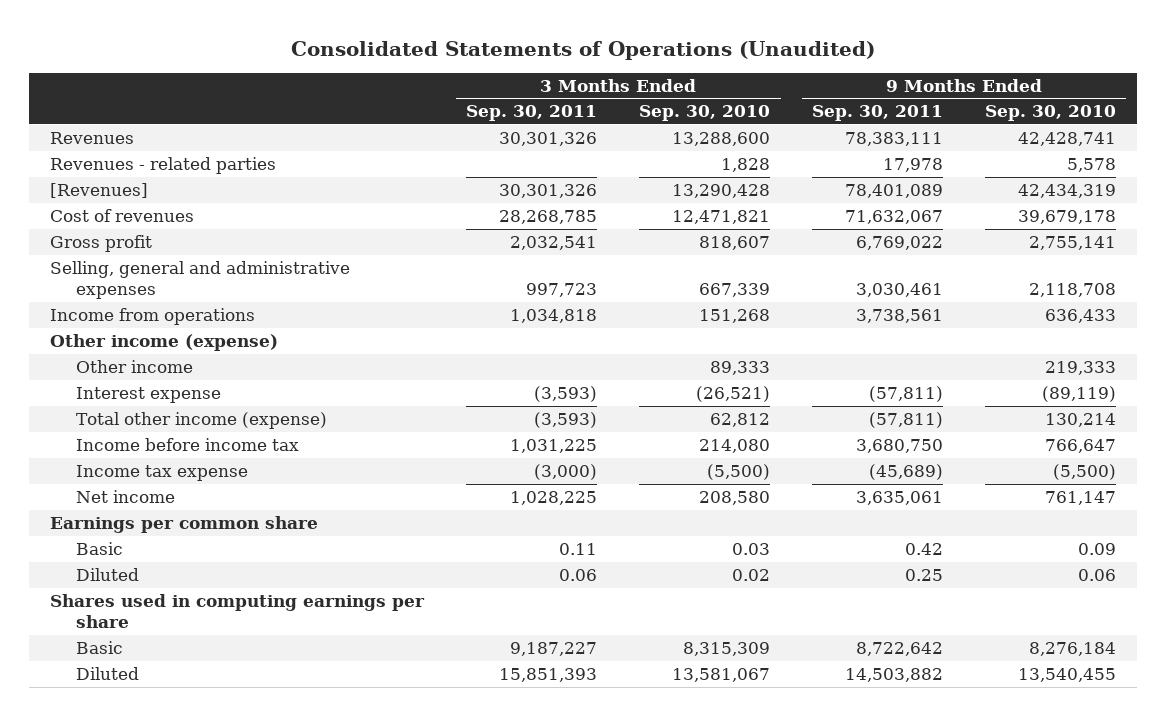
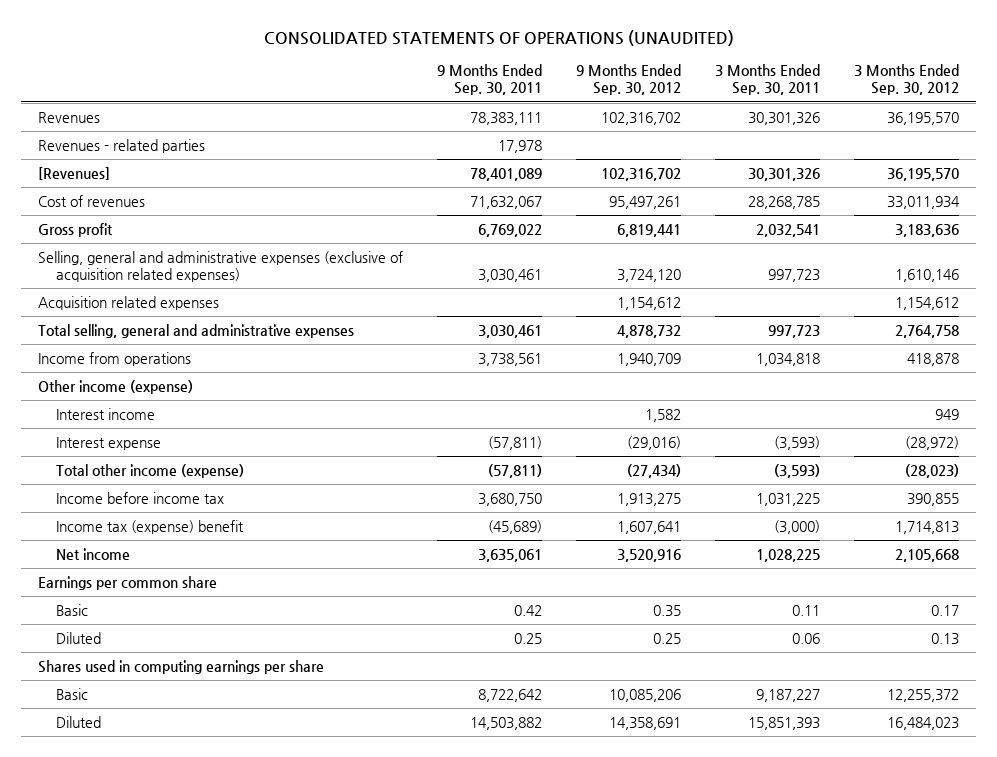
- Consolidated Statements of Operations (Unaudited)
+ CONSOLIDATED STATEMENTS OF OPERATIONS (UNAUDITED)
- | 3 Months Ended Sep. 30, 2011 | 3 Months Ended Sep. 30, 2010 | 9 Months Ended Sep. 30, 2011 | 9 Months Ended Sep. 30, 2010
+ | 9 Months Ended Sep. 30, 2011 | 9 Months Ended Sep. 30, 2012 | 3 Months Ended Sep. 30, 2011 | 3 Months Ended Sep. 30, 2012
- Selling, general and administrative expenses | 997,723 | 667,339 | 3,030,461 | 2,118,708
+ Selling, general and administrative expenses (exclusive of acquisition related expenses) | 3,030,461 | 3,724,120 | 997,723 | 1,610,146
+ Acquisition related expenses | | 1,154,612 | | 1,154,612
+ Total selling, general and administrative expenses | 3,030,461 | 4,878,732 | 997,723 | 2,764,758
- Other income | | 89,333 | | 219,333
+ Interest income | | 1,582 | | 949
- Income tax expense | (3,000) | (5,500) | (45,689) | (5,500)
+ Income tax (expense) benefit | (45,689) | 1,607,641 | (3,000) | 1,714,813

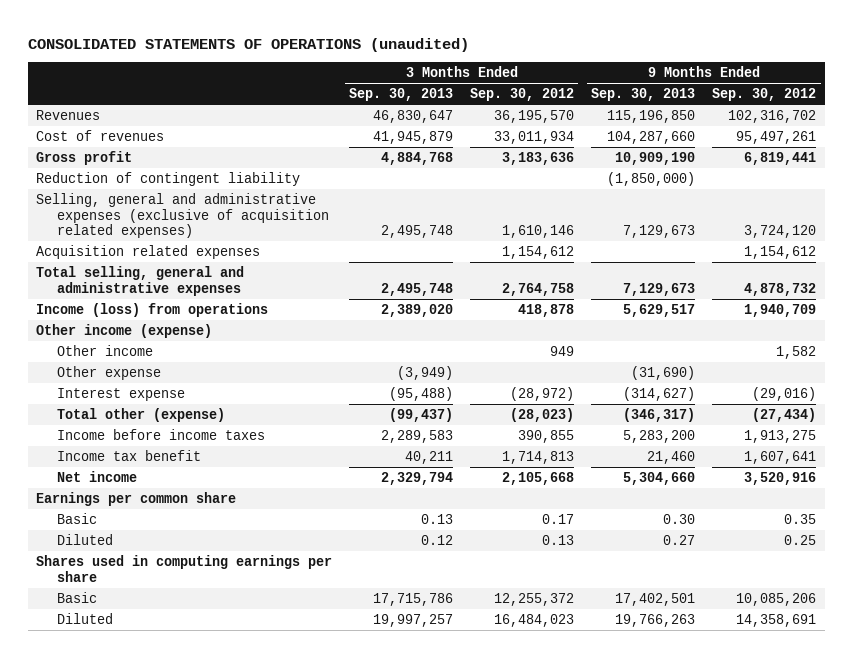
- CONSOLIDATED STATEMENTS OF OPERATIONS (UNAUDITED)
+ CONSOLIDATED STATEMENTS OF OPERATIONS (unaudited)
- | 9 Months Ended Sep. 30, 2011 | 9 Months Ended Sep. 30, 2012 | 3 Months Ended Sep. 30, 2011 | 3 Months Ended Sep. 30, 2012
+ | 3 Months Ended Sep. 30, 2013 | 3 Months Ended Sep. 30, 2012 | 9 Months Ended Sep. 30, 2013 | 9 Months Ended Sep. 30, 2012
- Revenues - related parties | 17,978 | | |
- [Revenues] | 78,401,089 | 102,316,702 | 30,301,326 | 36,195,570
+ Reduction of contingent liability | | | (1,850,000) |
- Income from operations | 3,738,561 | 1,940,709 | 1,034,818 | 418,878
+ Income (loss) from operations | 2,389,020 | 418,878 | 5,629,517 | 1,940,709
- Interest income | | 1,582 | | 949
+ Other income | | 949 | | 1,582
+ Other expense | (3,949) | | (31,690) |
- Total other income (expense) | (57,811) | (27,434) | (3,593) | (28,023)
- Income before income tax | 3,680,750 | 1,913,275 | 1,031,225 | 390,855
- Income tax (expense) benefit | (45,689) | 1,607,641 | (3,000) | 1,714,813
+ Total other (expense) | (99,437) | (28,023) | (346,317) | (27,434)
+ Income before income taxes | 2,289,583 | 390,855 | 5,283,200 | 1,913,275
+ Income tax benefit | 40,211 | 1,714,813 | 21,460 | 1,607,641

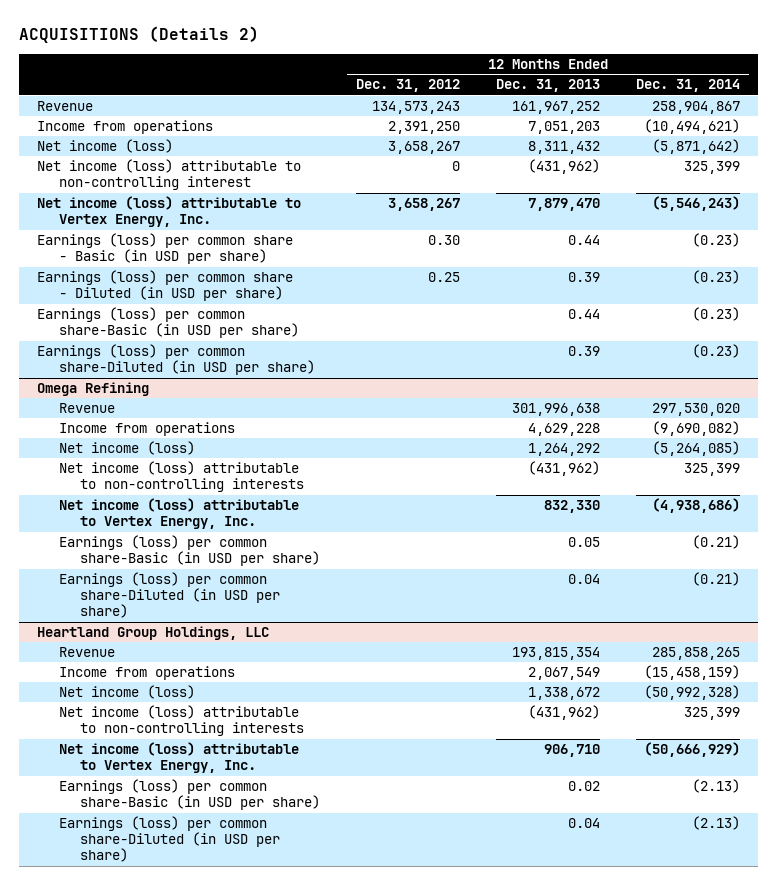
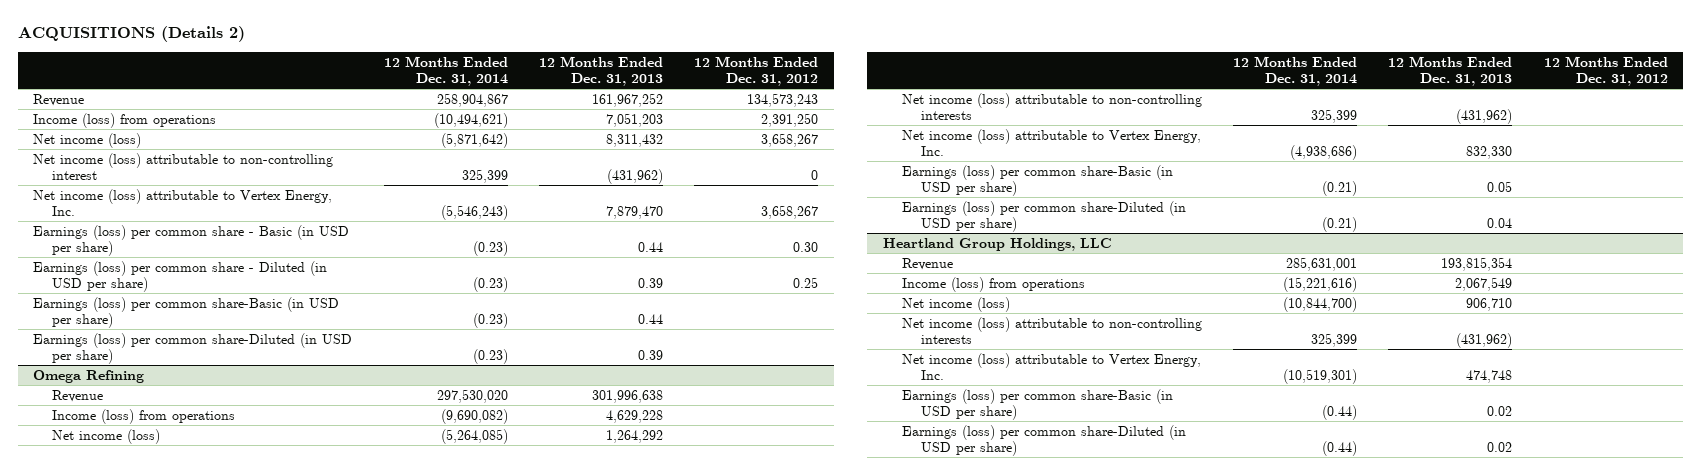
- | 12 Months Ended Dec. 31, 2012 | 12 Months Ended Dec. 31, 2013 | 12 Months Ended Dec. 31, 2014
+ | 12 Months Ended Dec. 31, 2014 | 12 Months Ended Dec. 31, 2013 | 12 Months Ended Dec. 31, 2012
- Income from operations | 2,391,250 | 7,051,203 | (10,494,621)
+ Income (loss) from operations | (10,494,621) | 7,051,203 | 2,391,250
@ Omega Refining
- Income from operations | | 4,629,228 | (9,690,082)
+ Income (loss) from operations | (9,690,082) | 4,629,228 |
@ Heartland Group Holdings, LLC
- Revenue | | 193,815,354 | 285,858,265
- Income from operations | | 2,067,549 | (15,458,159)
- Net income (loss) | | 1,338,672 | (50,992,328)
+ Revenue | 285,631,001 | 193,815,354 |
+ Income (loss) from operations | (15,221,616) | 2,067,549 |
+ Net income (loss) | (10,844,700) | 906,710 |
- Net income (loss) attributable to Vertex Energy, Inc. | | 906,710 | (50,666,929)
- Earnings (loss) per common share-Basic (in USD per share) | | 0.02 | (2.13)
- Earnings (loss) per common share-Diluted (in USD per share) | | 0.04 | (2.13)
+ Net income (loss) attributable to Vertex Energy, Inc. | (10,519,301) | 474,748 |
+ Earnings (loss) per common share-Basic (in USD per share) | (0.44) | 0.02 |
+ Earnings (loss) per common share-Diluted (in USD per share) | (0.44) | 0.02 |

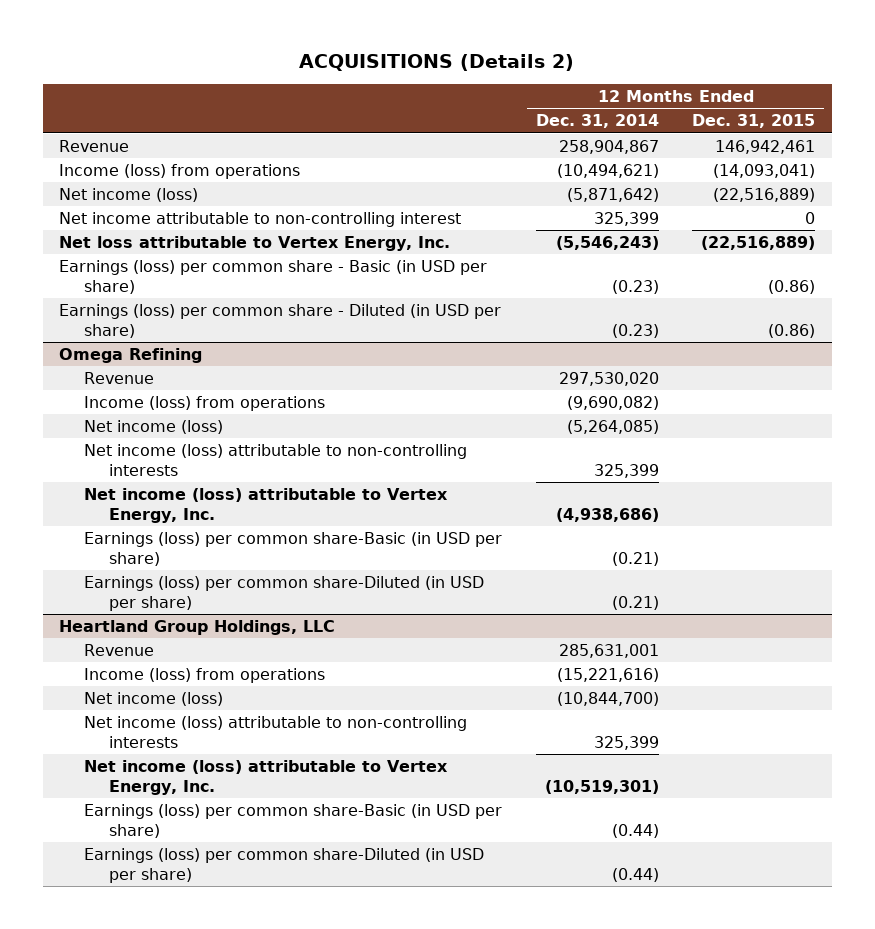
- | 12 Months Ended Dec. 31, 2014 | 12 Months Ended Dec. 31, 2013 | 12 Months Ended Dec. 31, 2012
+ | 12 Months Ended Dec. 31, 2014 | 12 Months Ended Dec. 31, 2015
- Net income (loss) attributable to non-controlling interest | 325,399 | (431,962) | 0
- Net income (loss) attributable to Vertex Energy, Inc. | (5,546,243) | 7,879,470 | 3,658,267
+ Net income attributable to non-controlling interest | 325,399 | 0
+ Net loss attributable to Vertex Energy, Inc. | (5,546,243) | (22,516,889)
- Earnings (loss) per common share-Basic (in USD per share) | (0.23) | 0.44 |
- Earnings (loss) per common share-Diluted (in USD per share) | (0.23) | 0.39 |

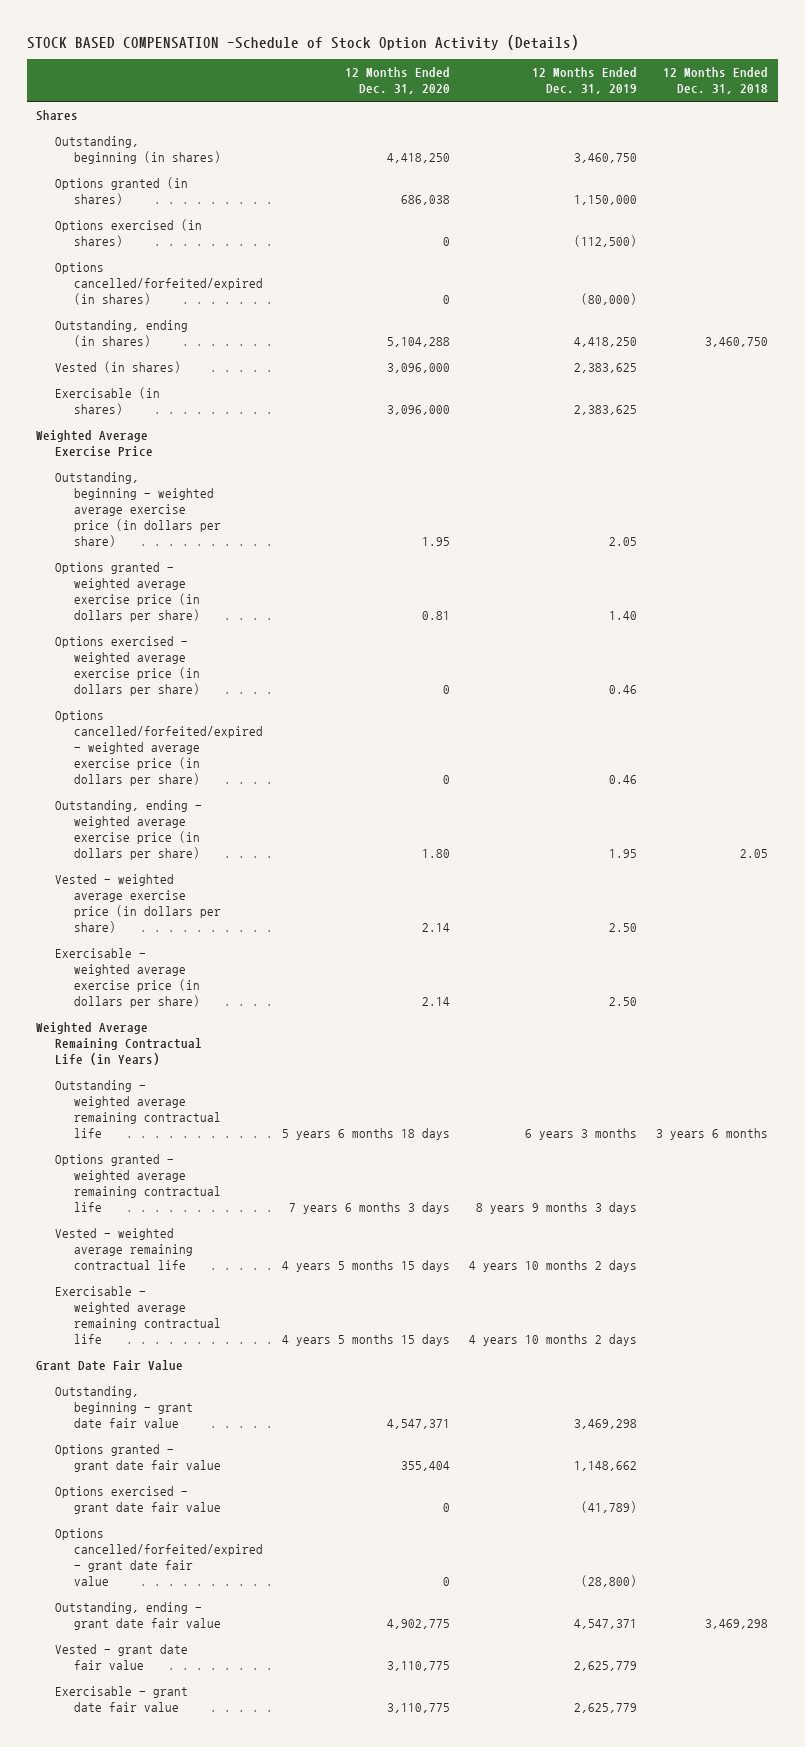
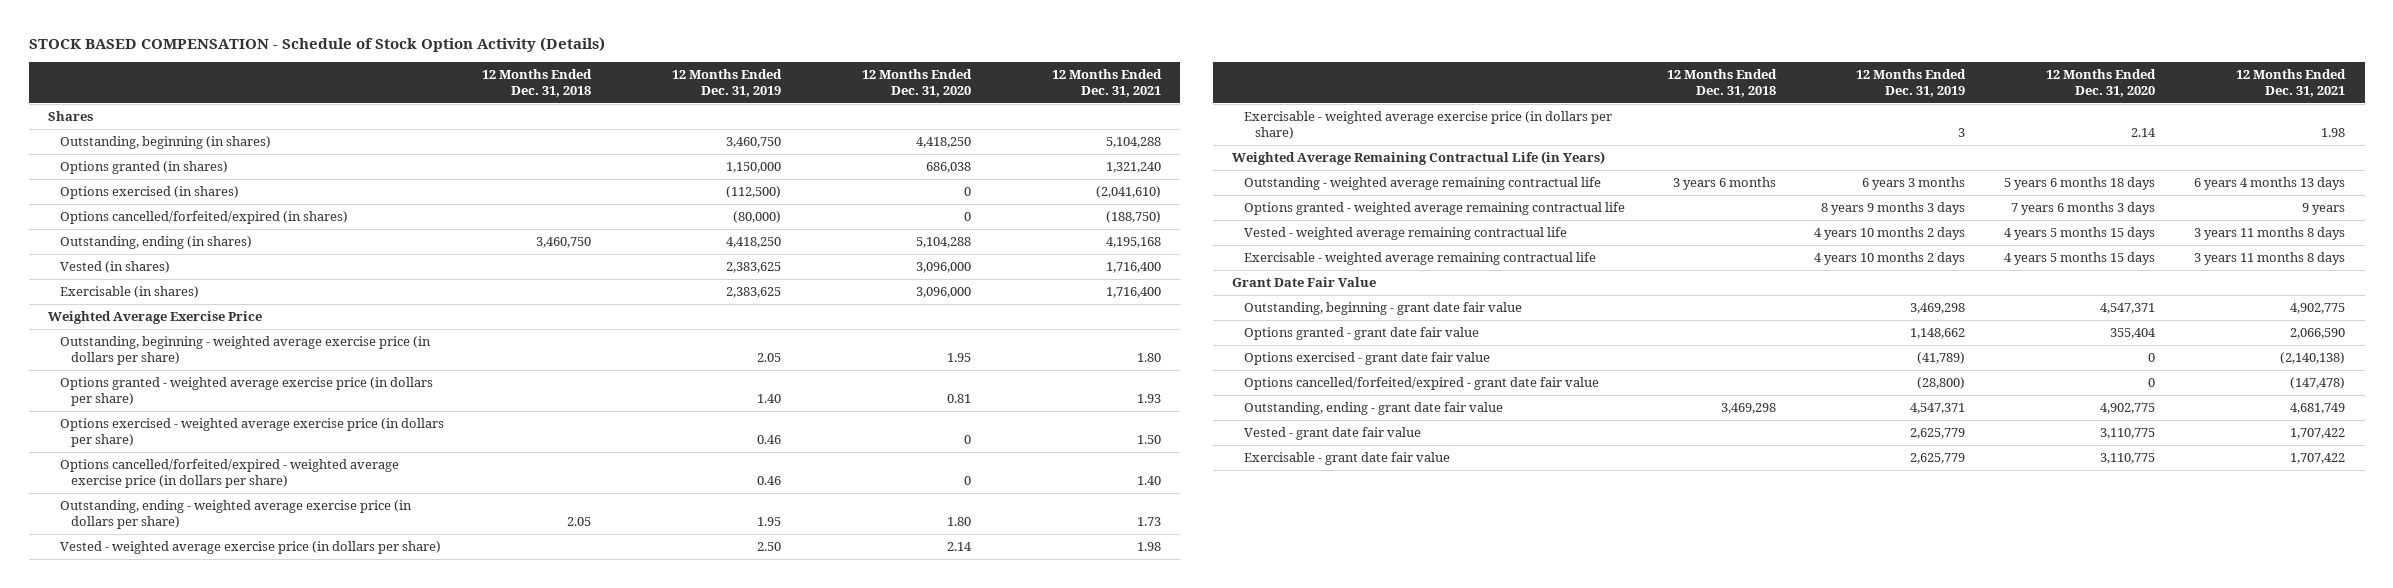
- STOCK BASED COMPENSATION -Schedule of Stock Option Activity (Details)
+ STOCK BASED COMPENSATION - Schedule of Stock Option Activity (Details)
- | 12 Months Ended Dec. 31, 2020 | 12 Months Ended Dec. 31, 2019 | 12 Months Ended Dec. 31, 2018
+ | 12 Months Ended Dec. 31, 2018 | 12 Months Ended Dec. 31, 2019 | 12 Months Ended Dec. 31, 2020 | 12 Months Ended Dec. 31, 2021
- Exercisable - weighted average exercise price (in dollars per share) | 2.14 | 2.50 |
+ Exercisable - weighted average exercise price (in dollars per share) | | 3 | 2.14 | 1.98

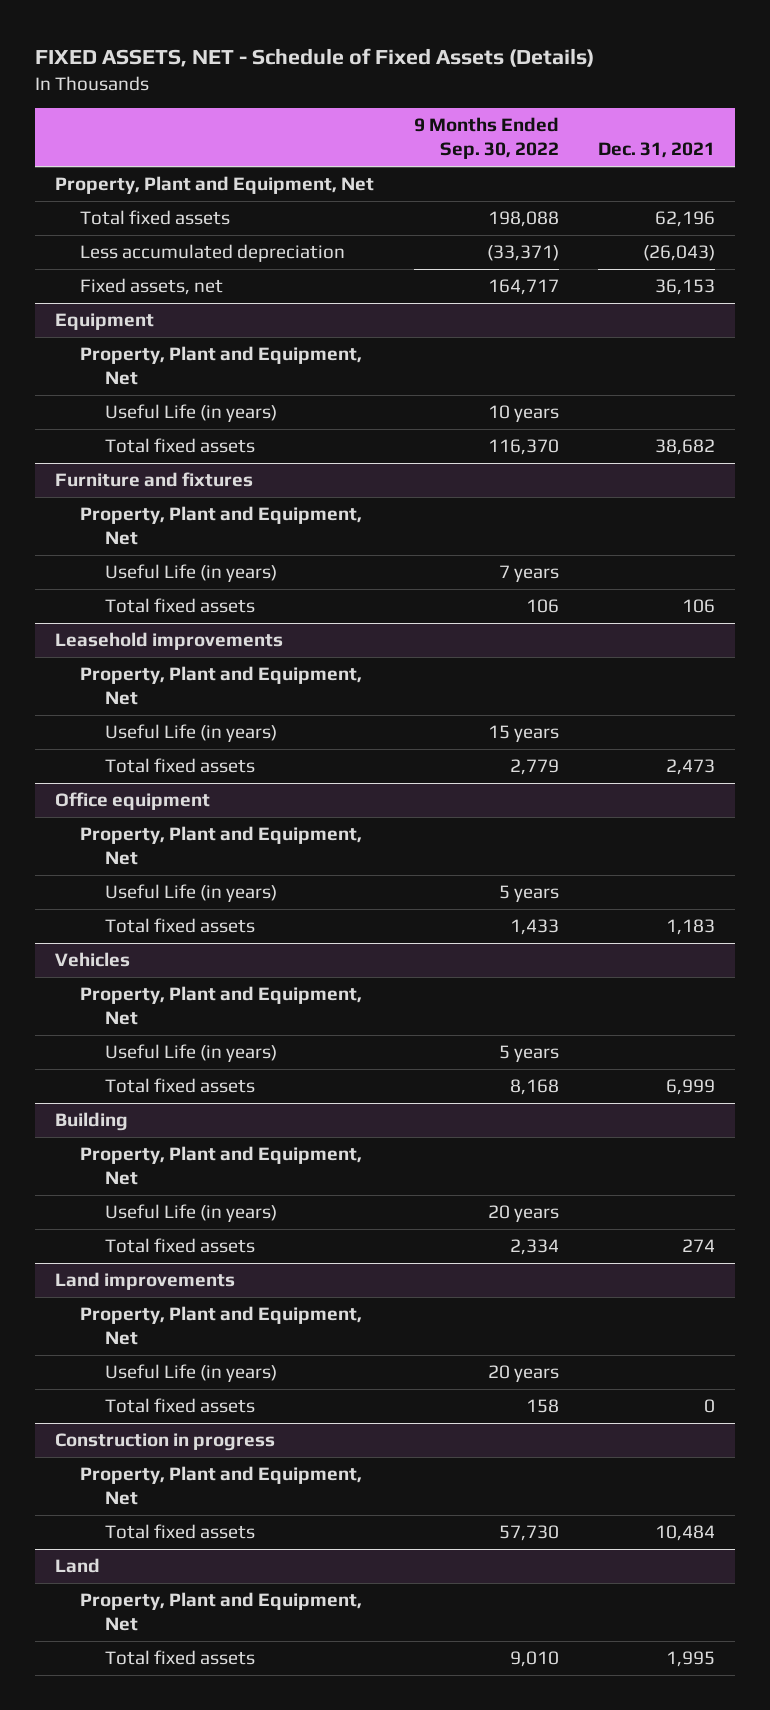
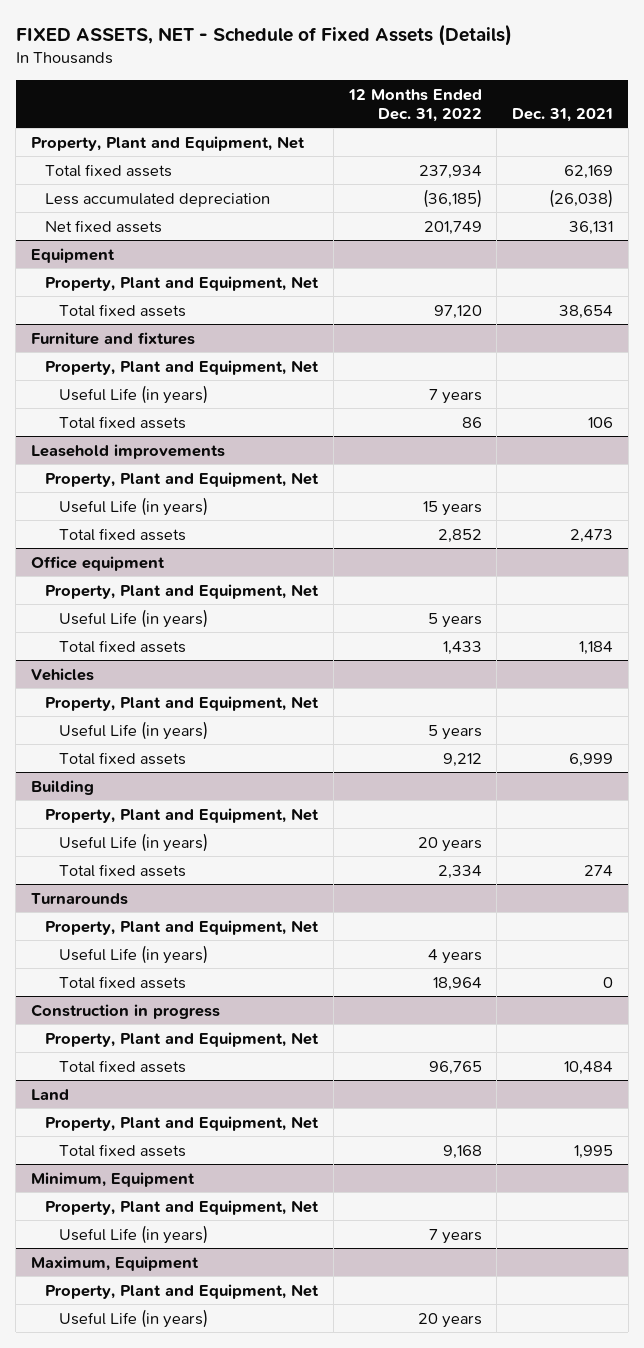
- | 9 Months Ended Sep. 30, 2022 | Dec. 31, 2021
+ | 12 Months Ended Dec. 31, 2022 | Dec. 31, 2021
- Total fixed assets | 198,088 | 62,196
- Less accumulated depreciation | (33,371) | (26,043)
- Fixed assets, net | 164,717 | 36,153
+ Total fixed assets | 237,934 | 62,169
+ Less accumulated depreciation | (36,185) | (26,038)
+ Net fixed assets | 201,749 | 36,131
@ Equipment
- Useful Life (in years) | 10 years |
- Total fixed assets | 116,370 | 38,682
+ Total fixed assets | 97,120 | 38,654
@ Office equipment
- Total fixed assets | 1,433 | 1,183
+ Total fixed assets | 1,433 | 1,184
- Land improvements
+ Turnarounds
+ Minimum, Equipment
+ Property, Plant and Equipment, Net
+ Useful Life (in years) | 7 years |
+ Maximum, Equipment
+ Property, Plant and Equipment, Net
+ Useful Life (in years) | 20 years |

